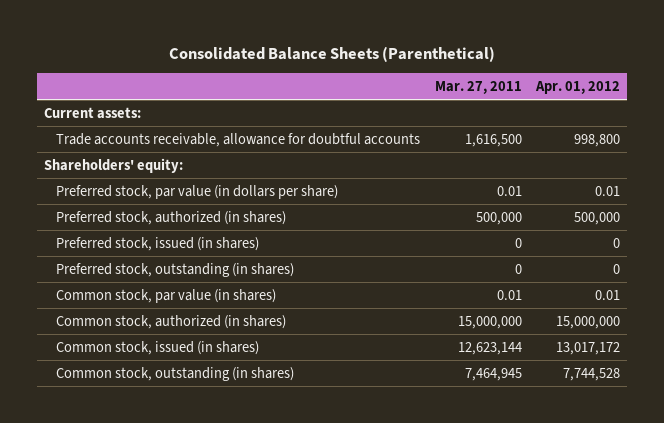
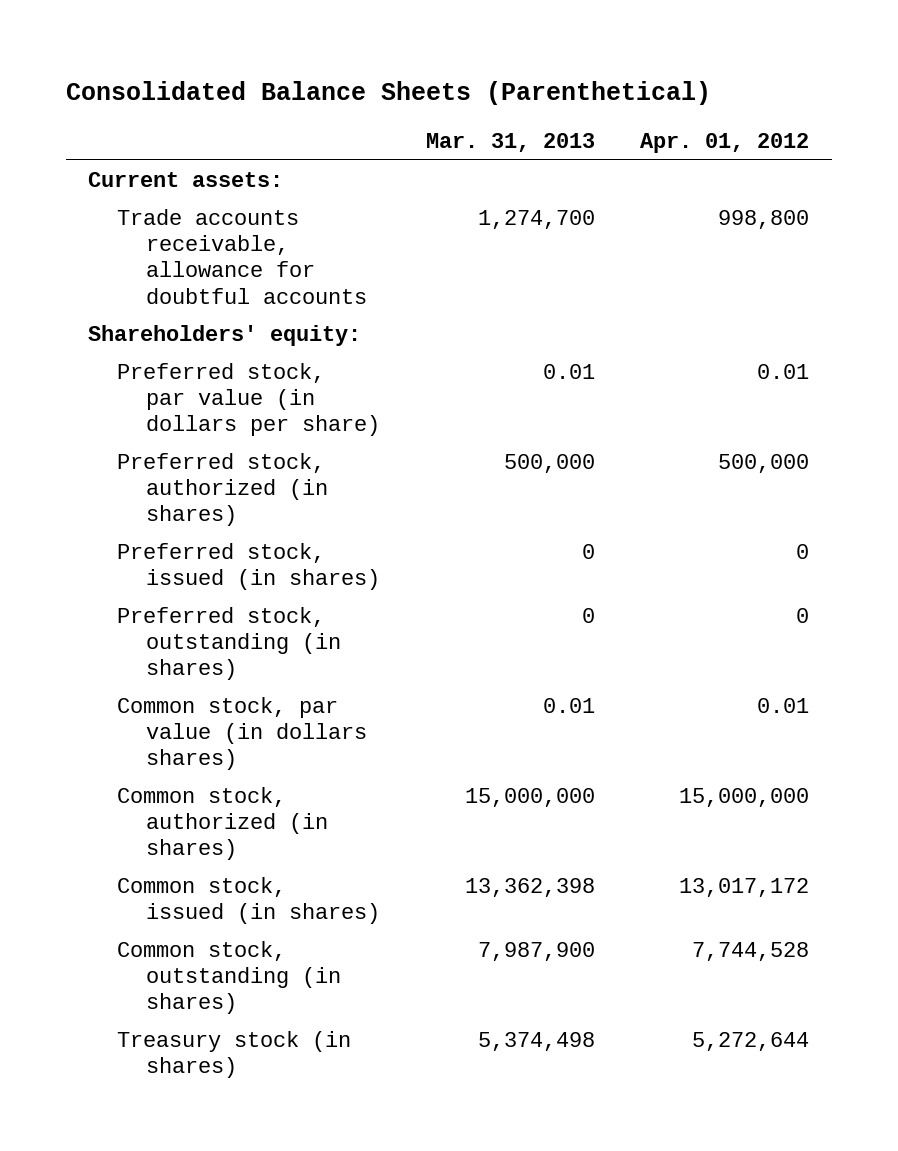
- | Mar. 27, 2011 | Apr. 01, 2012
+ | Mar. 31, 2013 | Apr. 01, 2012
- Common stock, par value (in shares) | 0.01 | 0.01
+ Common stock, par value (in dollars shares) | 0.01 | 0.01
+ Treasury stock (in shares) | 5,374,498 | 5,272,644

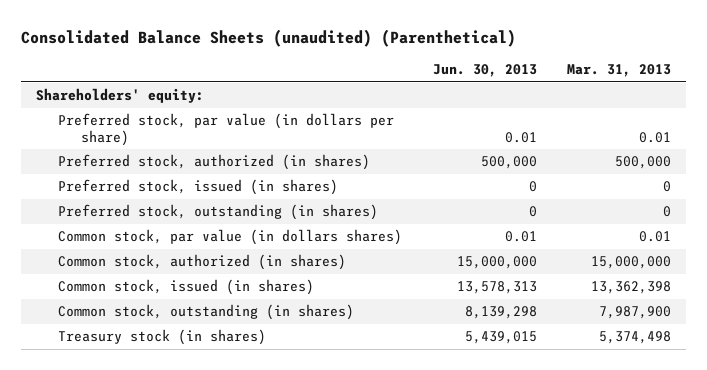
- Consolidated Balance Sheets (Parenthetical)
+ Consolidated Balance Sheets (unaudited) (Parenthetical)
- | Mar. 31, 2013 | Apr. 01, 2012
+ | Jun. 30, 2013 | Mar. 31, 2013
- Current assets:
- Trade accounts receivable, allowance for doubtful accounts | 1,274,700 | 998,800

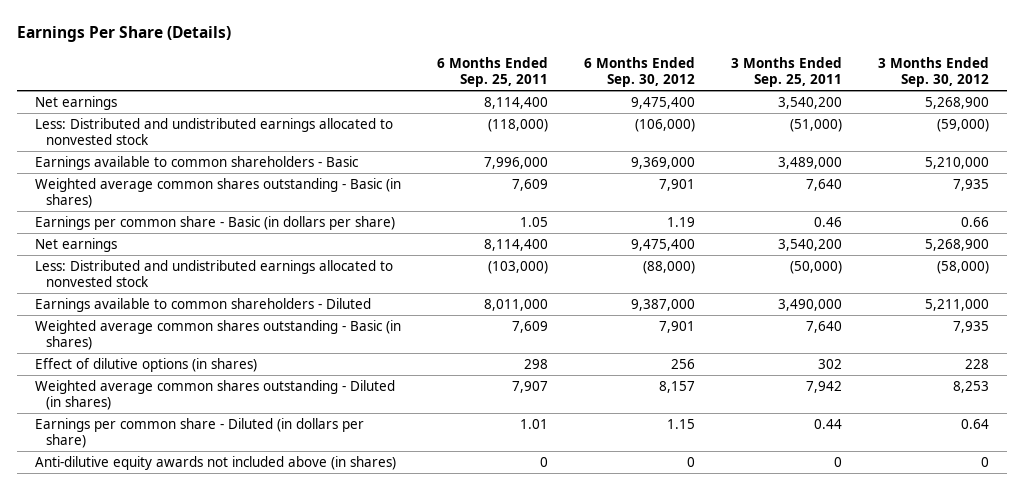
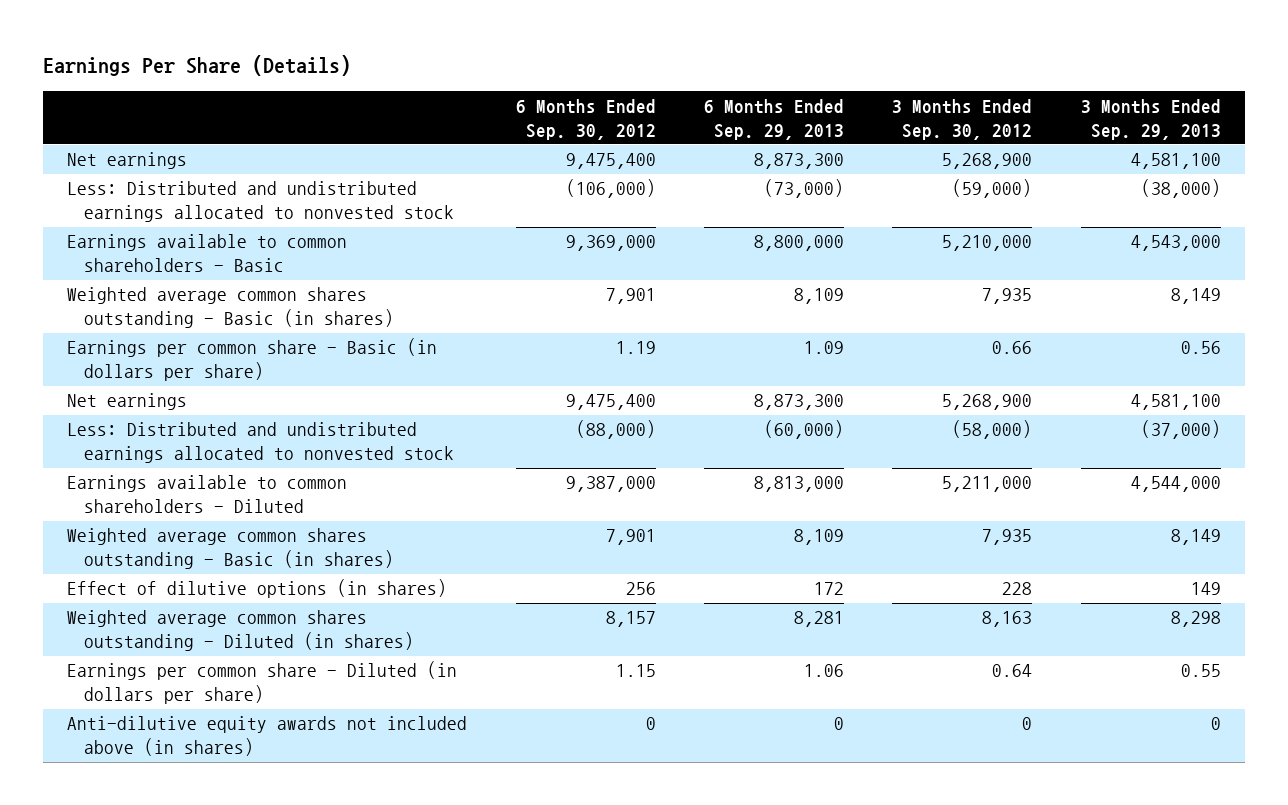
- | 6 Months Ended Sep. 25, 2011 | 6 Months Ended Sep. 30, 2012 | 3 Months Ended Sep. 25, 2011 | 3 Months Ended Sep. 30, 2012
+ | 6 Months Ended Sep. 30, 2012 | 6 Months Ended Sep. 29, 2013 | 3 Months Ended Sep. 30, 2012 | 3 Months Ended Sep. 29, 2013
- Weighted average common shares outstanding - Diluted (in shares) | 7,907 | 8,157 | 7,942 | 8,253
+ Weighted average common shares outstanding - Diluted (in shares) | 8,157 | 8,281 | 8,163 | 8,298

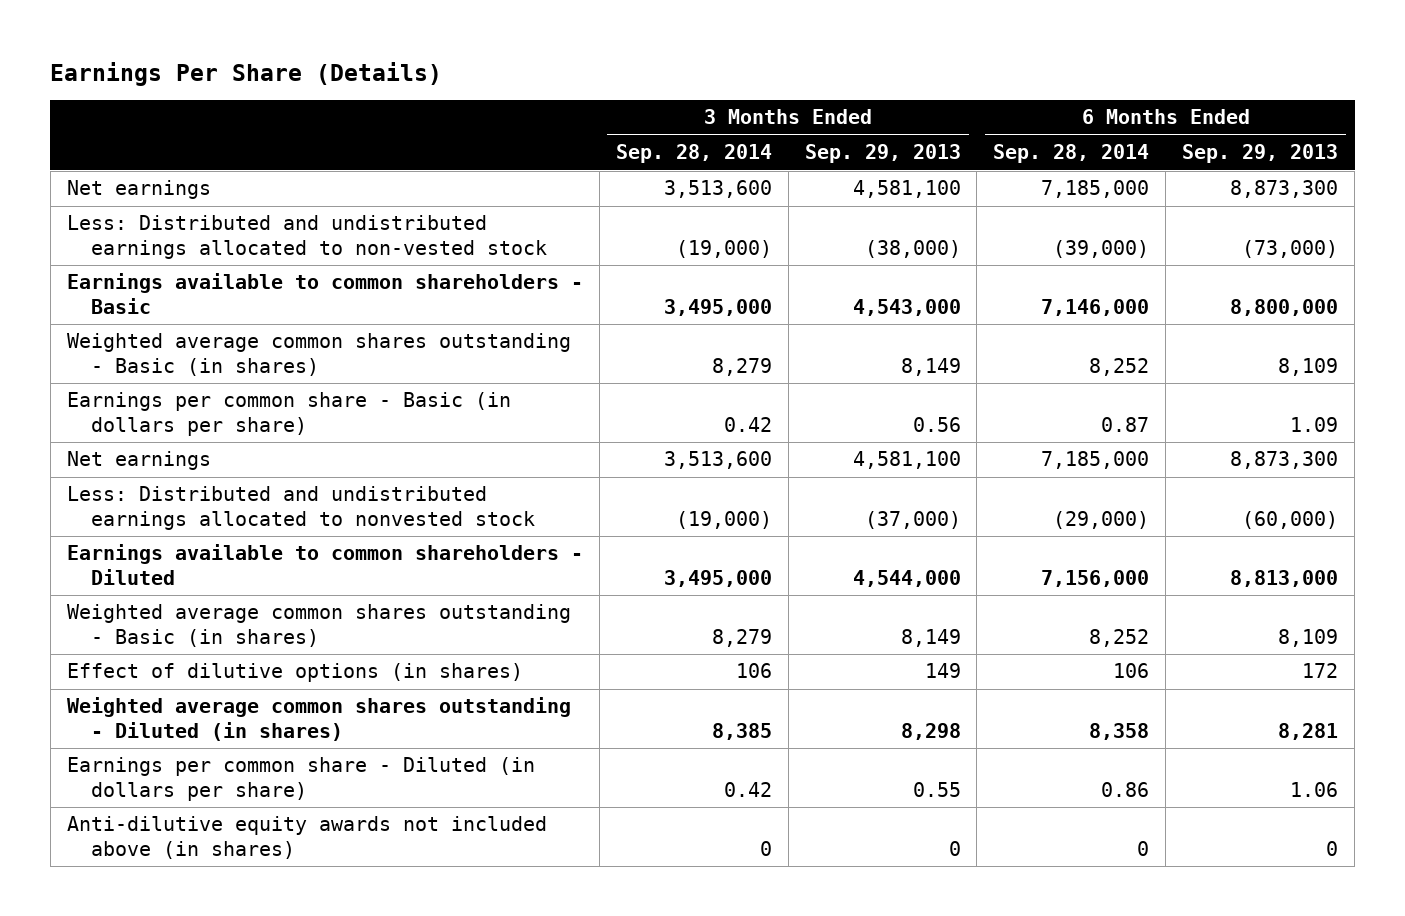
- | 6 Months Ended Sep. 30, 2012 | 6 Months Ended Sep. 29, 2013 | 3 Months Ended Sep. 30, 2012 | 3 Months Ended Sep. 29, 2013
+ | 3 Months Ended Sep. 28, 2014 | 3 Months Ended Sep. 29, 2013 | 6 Months Ended Sep. 28, 2014 | 6 Months Ended Sep. 29, 2013
- Less: Distributed and undistributed earnings allocated to nonvested stock | (106,000) | (73,000) | (59,000) | (38,000)
+ Less: Distributed and undistributed earnings allocated to non-vested stock | (19,000) | (38,000) | (39,000) | (73,000)

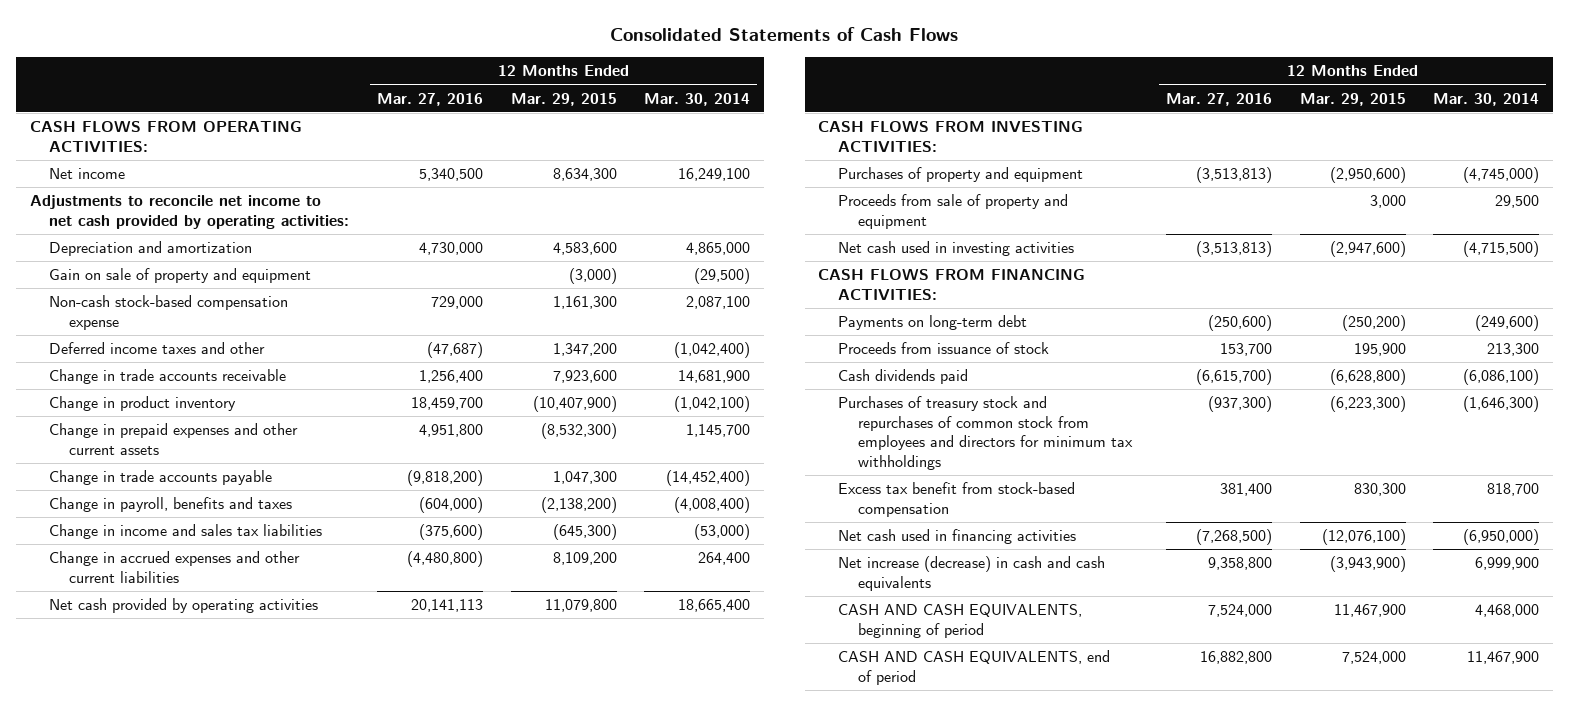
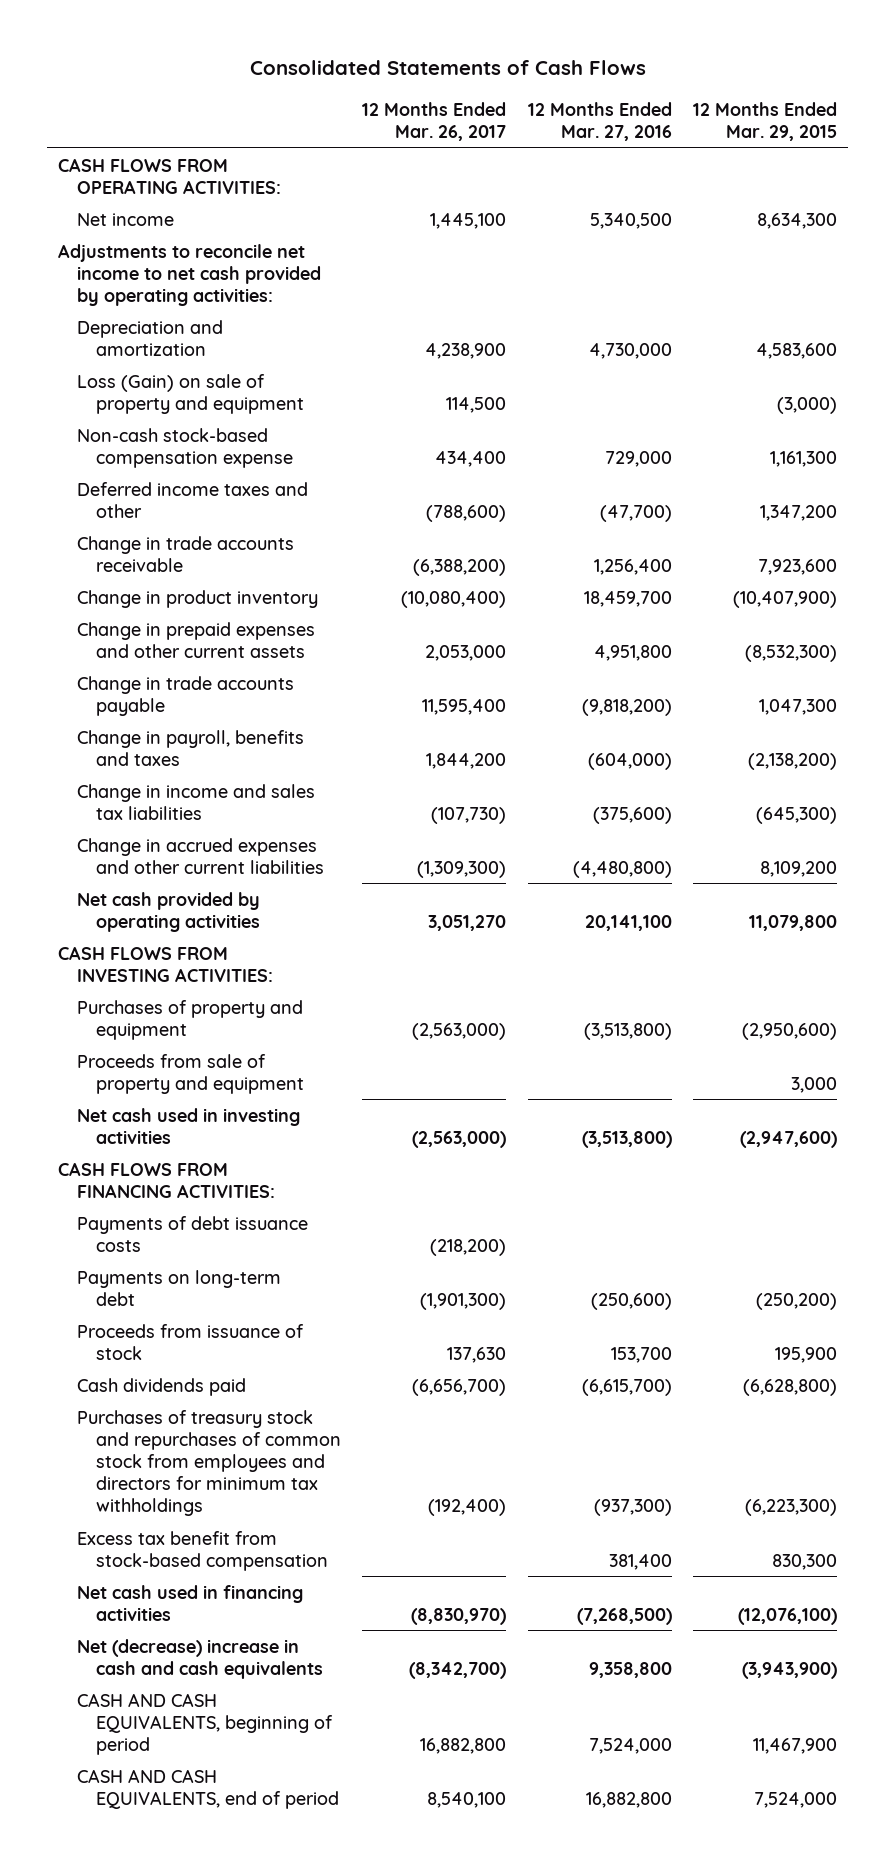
- | 12 Months Ended Mar. 27, 2016 | 12 Months Ended Mar. 29, 2015 | 12 Months Ended Mar. 30, 2014
+ | 12 Months Ended Mar. 26, 2017 | 12 Months Ended Mar. 27, 2016 | 12 Months Ended Mar. 29, 2015
- Gain on sale of property and equipment | | (3,000) | (29,500)
+ Loss (Gain) on sale of property and equipment | 114,500 | | (3,000)
- Deferred income taxes and other | (47,687) | 1,347,200 | (1,042,400)
+ Deferred income taxes and other | (788,600) | (47,700) | 1,347,200
- Net cash provided by operating activities | 20,141,113 | 11,079,800 | 18,665,400
+ Net cash provided by operating activities | 3,051,270 | 20,141,100 | 11,079,800
- Purchases of property and equipment | (3,513,813) | (2,950,600) | (4,745,000)
+ Purchases of property and equipment | (2,563,000) | (3,513,800) | (2,950,600)
- Net cash used in investing activities | (3,513,813) | (2,947,600) | (4,715,500)
+ Net cash used in investing activities | (2,563,000) | (3,513,800) | (2,947,600)
+ Payments of debt issuance costs | (218,200) | |
- Net increase (decrease) in cash and cash equivalents | 9,358,800 | (3,943,900) | 6,999,900
+ Net (decrease) increase in cash and cash equivalents | (8,342,700) | 9,358,800 | (3,943,900)

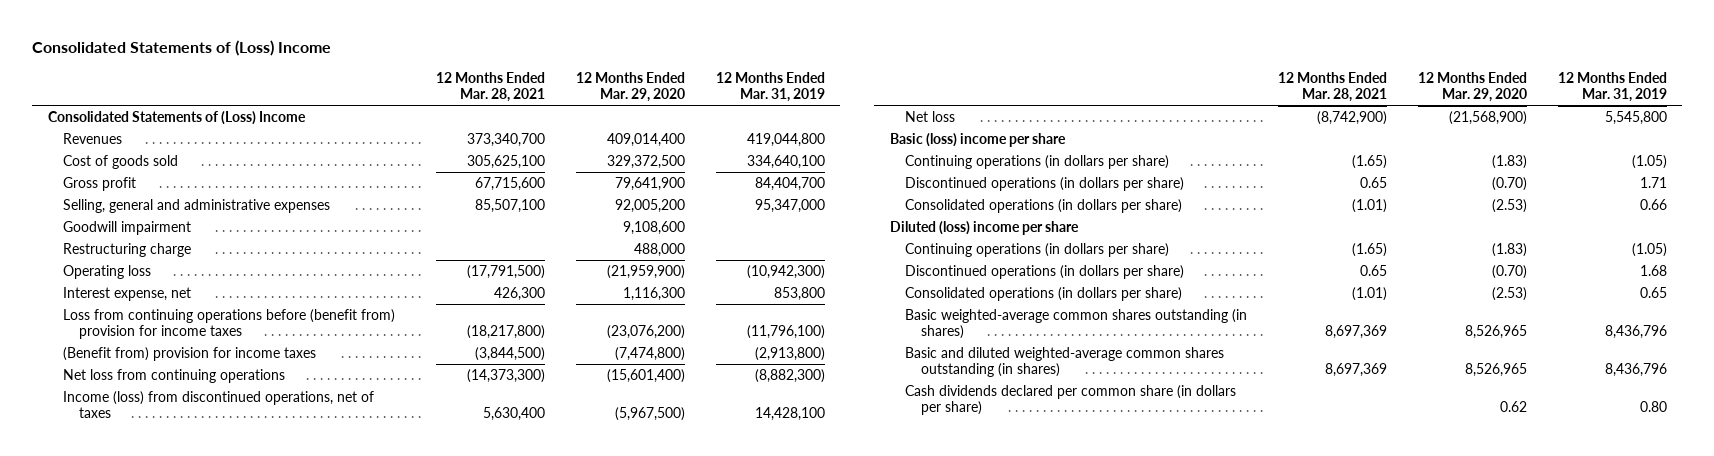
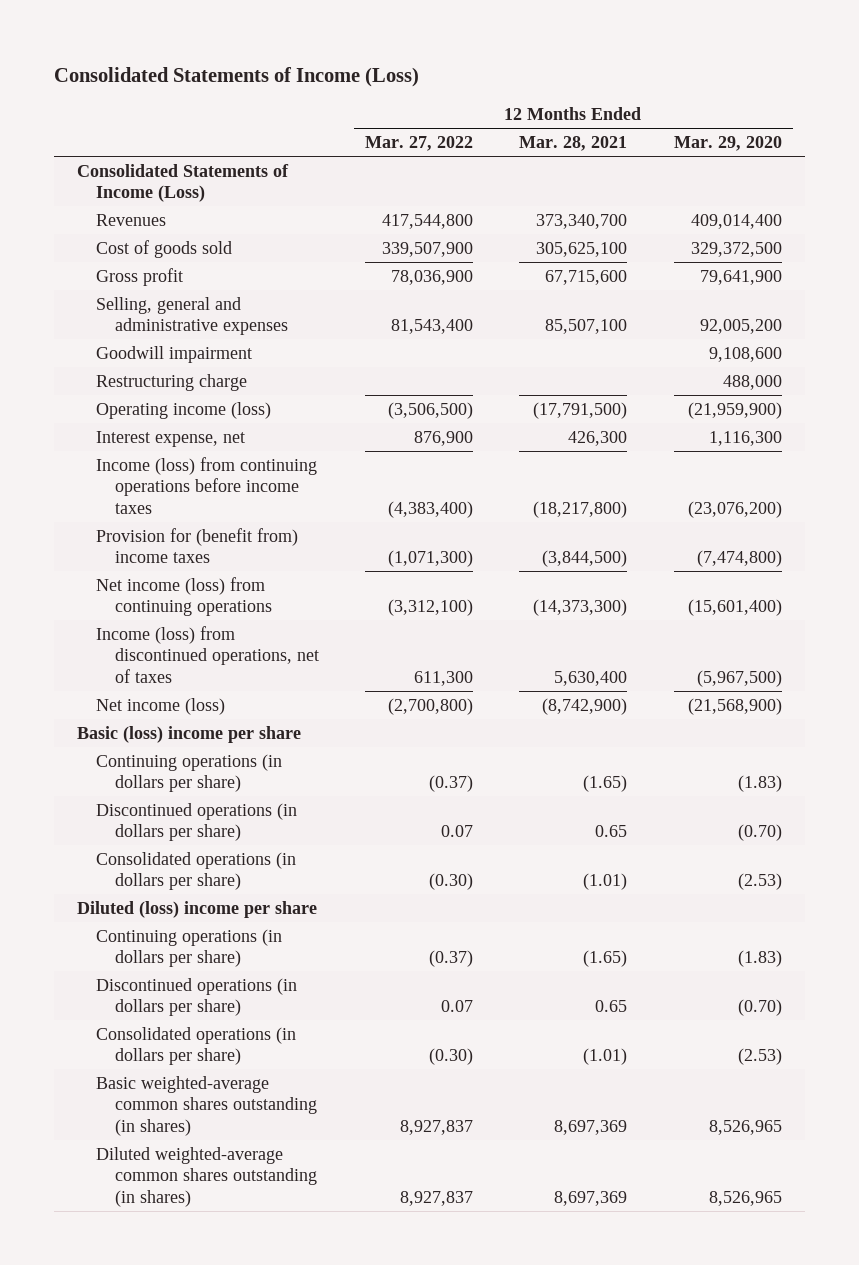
- Consolidated Statements of (Loss) Income
+ Consolidated Statements of Income (Loss)
- | 12 Months Ended Mar. 28, 2021 | 12 Months Ended Mar. 29, 2020 | 12 Months Ended Mar. 31, 2019
+ | 12 Months Ended Mar. 27, 2022 | 12 Months Ended Mar. 28, 2021 | 12 Months Ended Mar. 29, 2020
- Consolidated Statements of (Loss) Income
+ Consolidated Statements of Income (Loss)
- Operating loss | (17,791,500) | (21,959,900) | (10,942,300)
+ Operating income (loss) | (3,506,500) | (17,791,500) | (21,959,900)
- Loss from continuing operations before (benefit from) provision for income taxes | (18,217,800) | (23,076,200) | (11,796,100)
- (Benefit from) provision for income taxes | (3,844,500) | (7,474,800) | (2,913,800)
- Net loss from continuing operations | (14,373,300) | (15,601,400) | (8,882,300)
+ Income (loss) from continuing operations before income taxes | (4,383,400) | (18,217,800) | (23,076,200)
+ Provision for (benefit from) income taxes | (1,071,300) | (3,844,500) | (7,474,800)
+ Net income (loss) from continuing operations | (3,312,100) | (14,373,300) | (15,601,400)
- Net loss | (8,742,900) | (21,568,900) | 5,545,800
+ Net income (loss) | (2,700,800) | (8,742,900) | (21,568,900)
- Basic and diluted weighted-average common shares outstanding (in shares) | 8,697,369 | 8,526,965 | 8,436,796
- Cash dividends declared per common share (in dollars per share) | | 0.62 | 0.80
+ Diluted weighted-average common shares outstanding (in shares) | 8,927,837 | 8,697,369 | 8,526,965

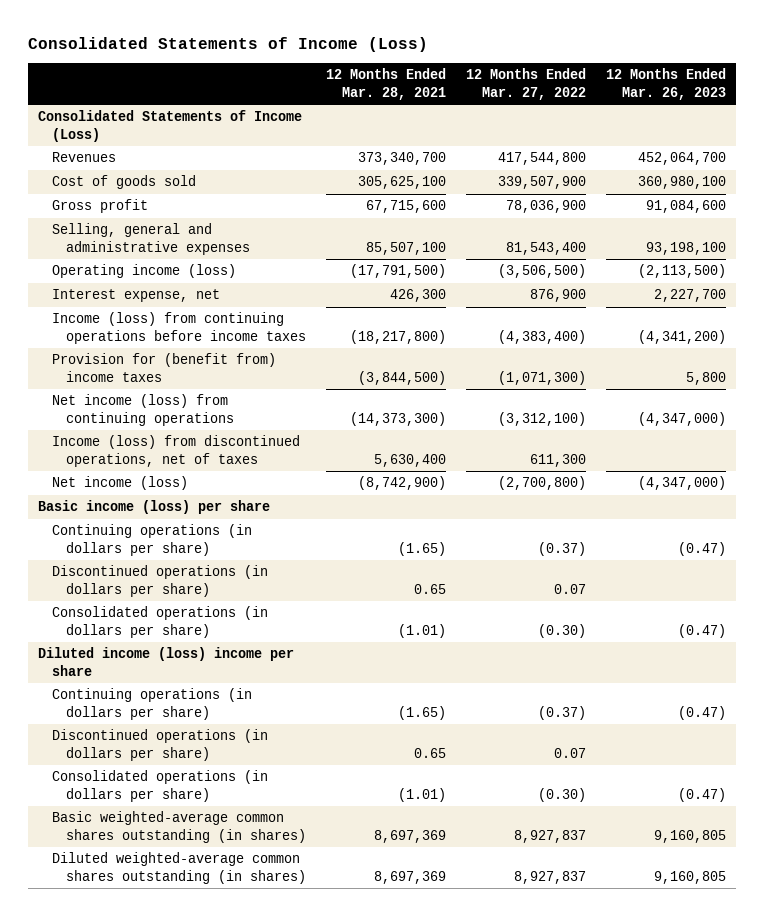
- | 12 Months Ended Mar. 27, 2022 | 12 Months Ended Mar. 28, 2021 | 12 Months Ended Mar. 29, 2020
+ | 12 Months Ended Mar. 28, 2021 | 12 Months Ended Mar. 27, 2022 | 12 Months Ended Mar. 26, 2023
- Goodwill impairment | | | 9,108,600
- Restructuring charge | | | 488,000
- Basic (loss) income per share
+ Basic income (loss) per share
- Diluted (loss) income per share
+ Diluted income (loss) income per share

